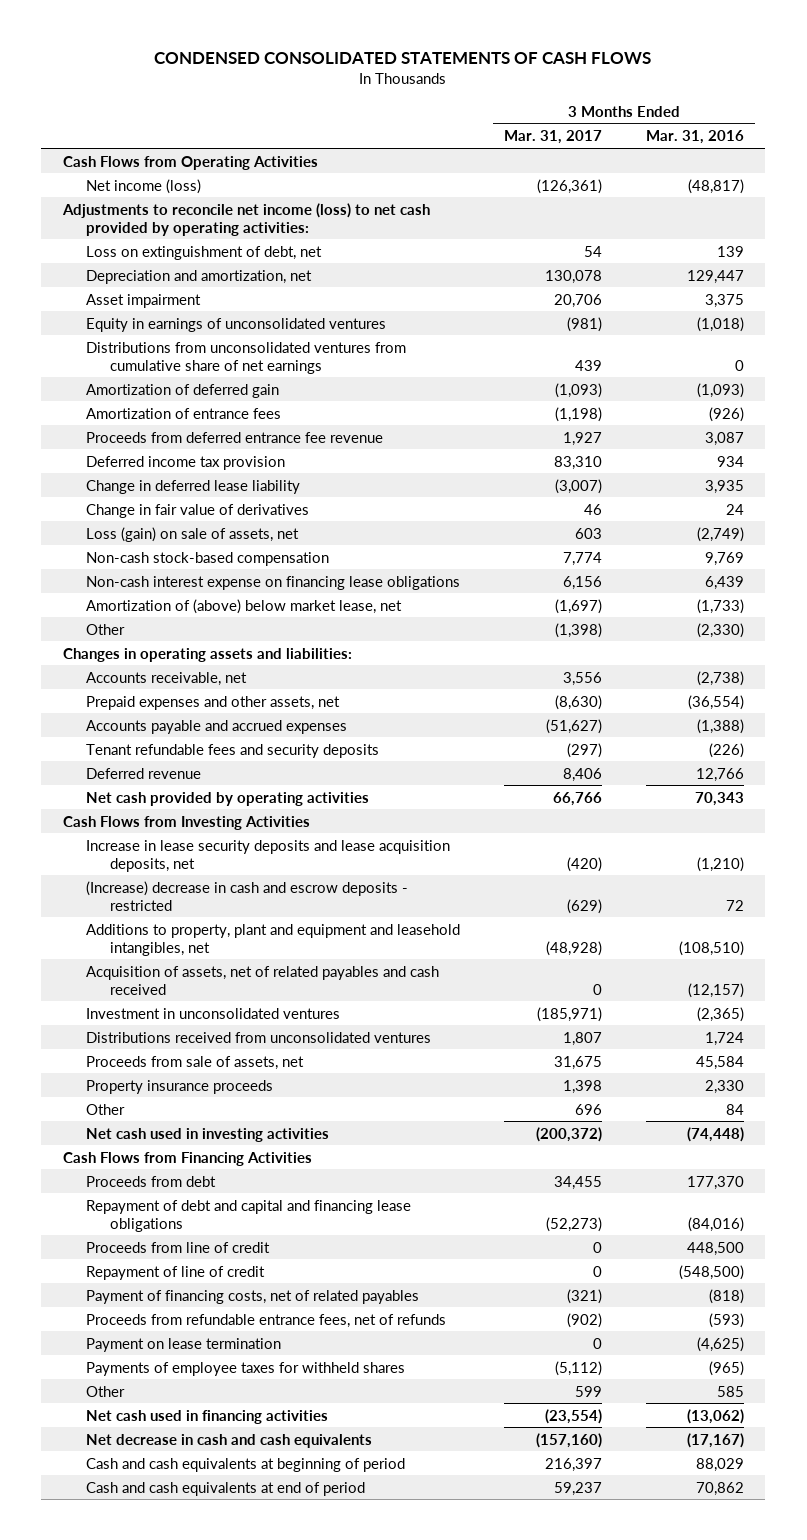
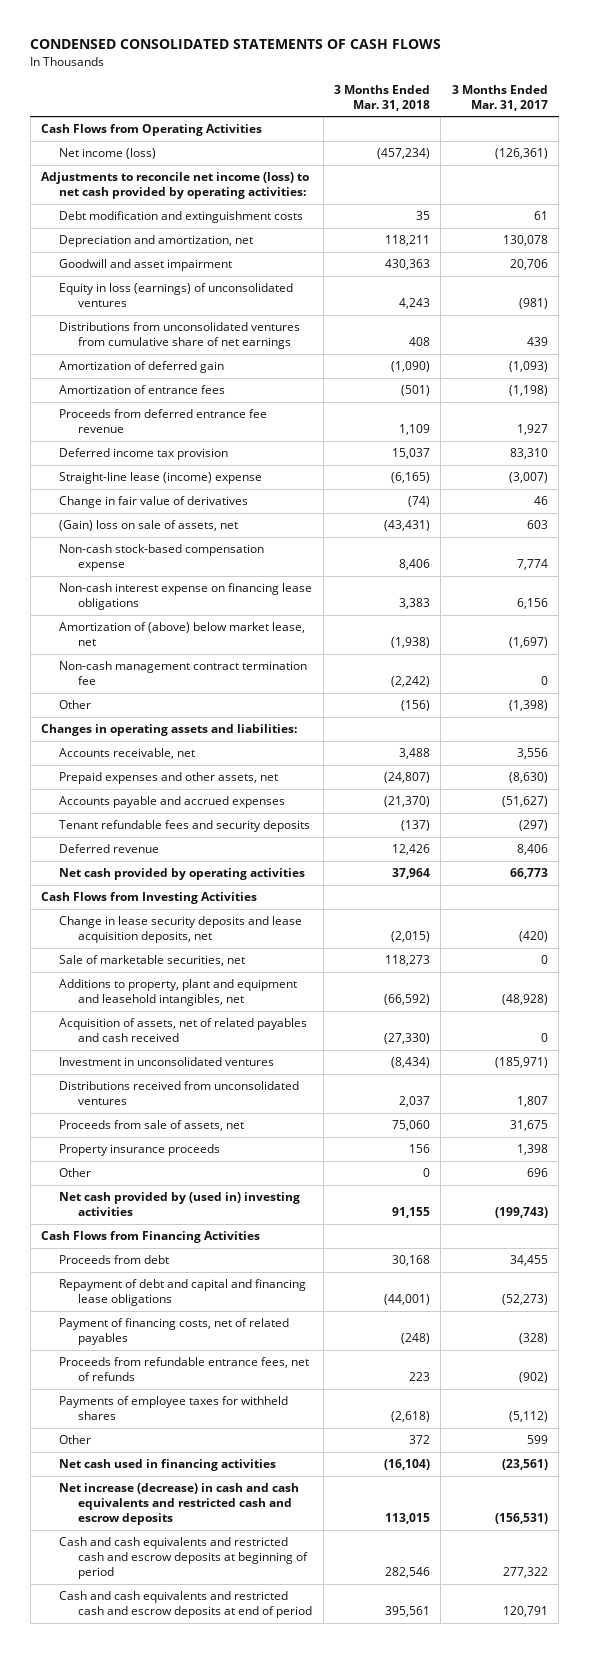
- | 3 Months Ended Mar. 31, 2017 | 3 Months Ended Mar. 31, 2016
+ | 3 Months Ended Mar. 31, 2018 | 3 Months Ended Mar. 31, 2017
- Loss on extinguishment of debt, net | 54 | 139
+ Debt modification and extinguishment costs | 35 | 61
- Asset impairment | 20,706 | 3,375
- Equity in earnings of unconsolidated ventures | (981) | (1,018)
+ Goodwill and asset impairment | 430,363 | 20,706
+ Equity in loss (earnings) of unconsolidated ventures | 4,243 | (981)
- Change in deferred lease liability | (3,007) | 3,935
+ Straight-line lease (income) expense | (6,165) | (3,007)
- Loss (gain) on sale of assets, net | 603 | (2,749)
- Non-cash stock-based compensation | 7,774 | 9,769
+ (Gain) loss on sale of assets, net | (43,431) | 603
+ Non-cash stock-based compensation expense | 8,406 | 7,774
+ Non-cash management contract termination fee | (2,242) | 0
- Net cash provided by operating activities | 66,766 | 70,343
+ Net cash provided by operating activities | 37,964 | 66,773
- Increase in lease security deposits and lease acquisition deposits, net | (420) | (1,210)
- (Increase) decrease in cash and escrow deposits - restricted | (629) | 72
+ Change in lease security deposits and lease acquisition deposits, net | (2,015) | (420)
+ Sale of marketable securities, net | 118,273 | 0
- Net cash used in investing activities | (200,372) | (74,448)
+ Net cash provided by (used in) investing activities | 91,155 | (199,743)
- Proceeds from line of credit | 0 | 448,500
- Repayment of line of credit | 0 | (548,500)
- Payment of financing costs, net of related payables | (321) | (818)
+ Payment of financing costs, net of related payables | (248) | (328)
- Payment on lease termination | 0 | (4,625)
- Net cash used in financing activities | (23,554) | (13,062)
- Net decrease in cash and cash equivalents | (157,160) | (17,167)
- Cash and cash equivalents at beginning of period | 216,397 | 88,029
- Cash and cash equivalents at end of period | 59,237 | 70,862
+ Net cash used in financing activities | (16,104) | (23,561)
+ Net increase (decrease) in cash and cash equivalents and restricted cash and escrow deposits | 113,015 | (156,531)
+ Cash and cash equivalents and restricted cash and escrow deposits at beginning of period | 282,546 | 277,322
+ Cash and cash equivalents and restricted cash and escrow deposits at end of period | 395,561 | 120,791

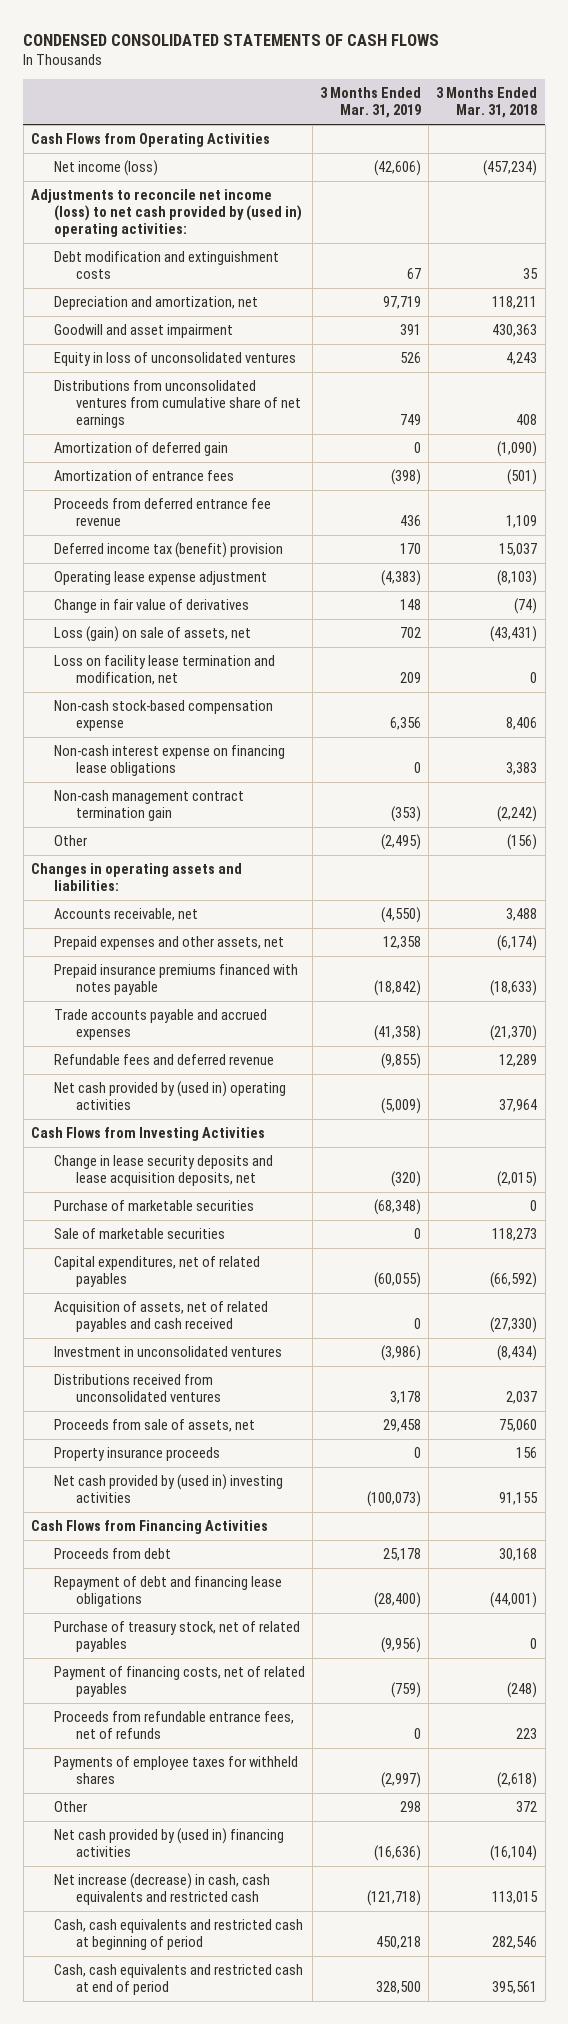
- | 3 Months Ended Mar. 31, 2018 | 3 Months Ended Mar. 31, 2017
+ | 3 Months Ended Mar. 31, 2019 | 3 Months Ended Mar. 31, 2018
- Adjustments to reconcile net income (loss) to net cash provided by operating activities:
+ Adjustments to reconcile net income (loss) to net cash provided by (used in) operating activities:
- Equity in loss (earnings) of unconsolidated ventures | 4,243 | (981)
+ Equity in loss of unconsolidated ventures | 526 | 4,243
- Deferred income tax provision | 15,037 | 83,310
- Straight-line lease (income) expense | (6,165) | (3,007)
+ Deferred income tax (benefit) provision | 170 | 15,037
+ Operating lease expense adjustment | (4,383) | (8,103)
- (Gain) loss on sale of assets, net | (43,431) | 603
+ Loss (gain) on sale of assets, net | 702 | (43,431)
+ Loss on facility lease termination and modification, net | 209 | 0
- Amortization of (above) below market lease, net | (1,938) | (1,697)
- Non-cash management contract termination fee | (2,242) | 0
+ Non-cash management contract termination gain | (353) | (2,242)
- Prepaid expenses and other assets, net | (24,807) | (8,630)
- Accounts payable and accrued expenses | (21,370) | (51,627)
- Tenant refundable fees and security deposits | (137) | (297)
- Deferred revenue | 12,426 | 8,406
- Net cash provided by operating activities | 37,964 | 66,773
+ Prepaid expenses and other assets, net | 12,358 | (6,174)
+ Prepaid insurance premiums financed with notes payable | (18,842) | (18,633)
+ Trade accounts payable and accrued expenses | (41,358) | (21,370)
+ Refundable fees and deferred revenue | (9,855) | 12,289
+ Net cash provided by (used in) operating activities | (5,009) | 37,964
- Sale of marketable securities, net | 118,273 | 0
- Additions to property, plant and equipment and leasehold intangibles, net | (66,592) | (48,928)
+ Purchase of marketable securities | (68,348) | 0
+ Sale of marketable securities | 0 | 118,273
+ Capital expenditures, net of related payables | (60,055) | (66,592)
- Other | 0 | 696
- Repayment of debt and capital and financing lease obligations | (44,001) | (52,273)
+ Repayment of debt and financing lease obligations | (28,400) | (44,001)
+ Purchase of treasury stock, net of related payables | (9,956) | 0
- Net cash used in financing activities | (16,104) | (23,561)
- Net increase (decrease) in cash and cash equivalents and restricted cash and escrow deposits | 113,015 | (156,531)
- Cash and cash equivalents and restricted cash and escrow deposits at beginning of period | 282,546 | 277,322
- Cash and cash equivalents and restricted cash and escrow deposits at end of period | 395,561 | 120,791
+ Net cash provided by (used in) financing activities | (16,636) | (16,104)
+ Net increase (decrease) in cash, cash equivalents and restricted cash | (121,718) | 113,015
+ Cash, cash equivalents and restricted cash at beginning of period | 450,218 | 282,546
+ Cash, cash equivalents and restricted cash at end of period | 328,500 | 395,561

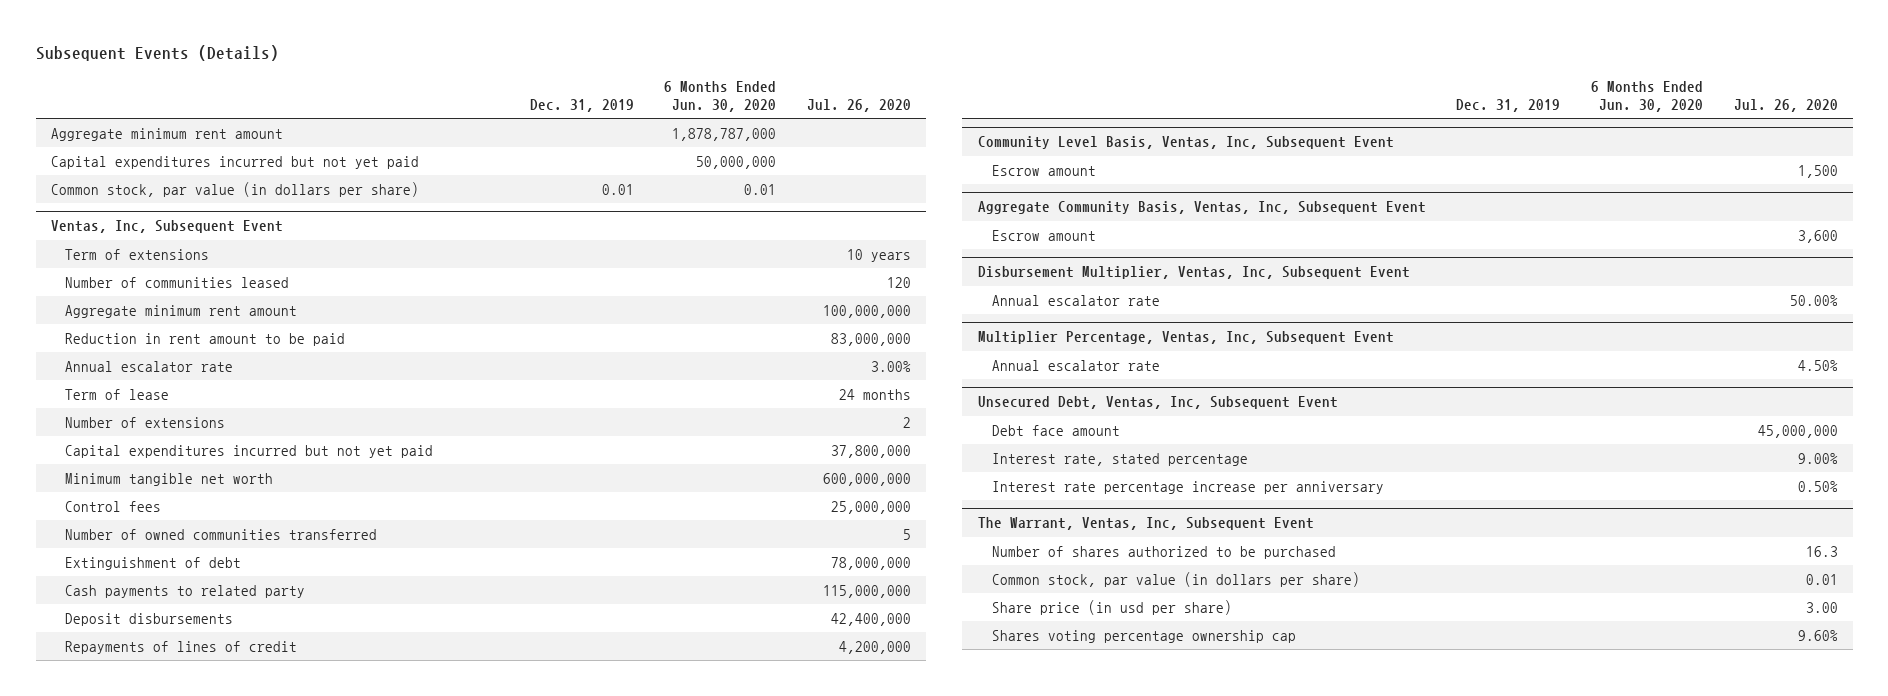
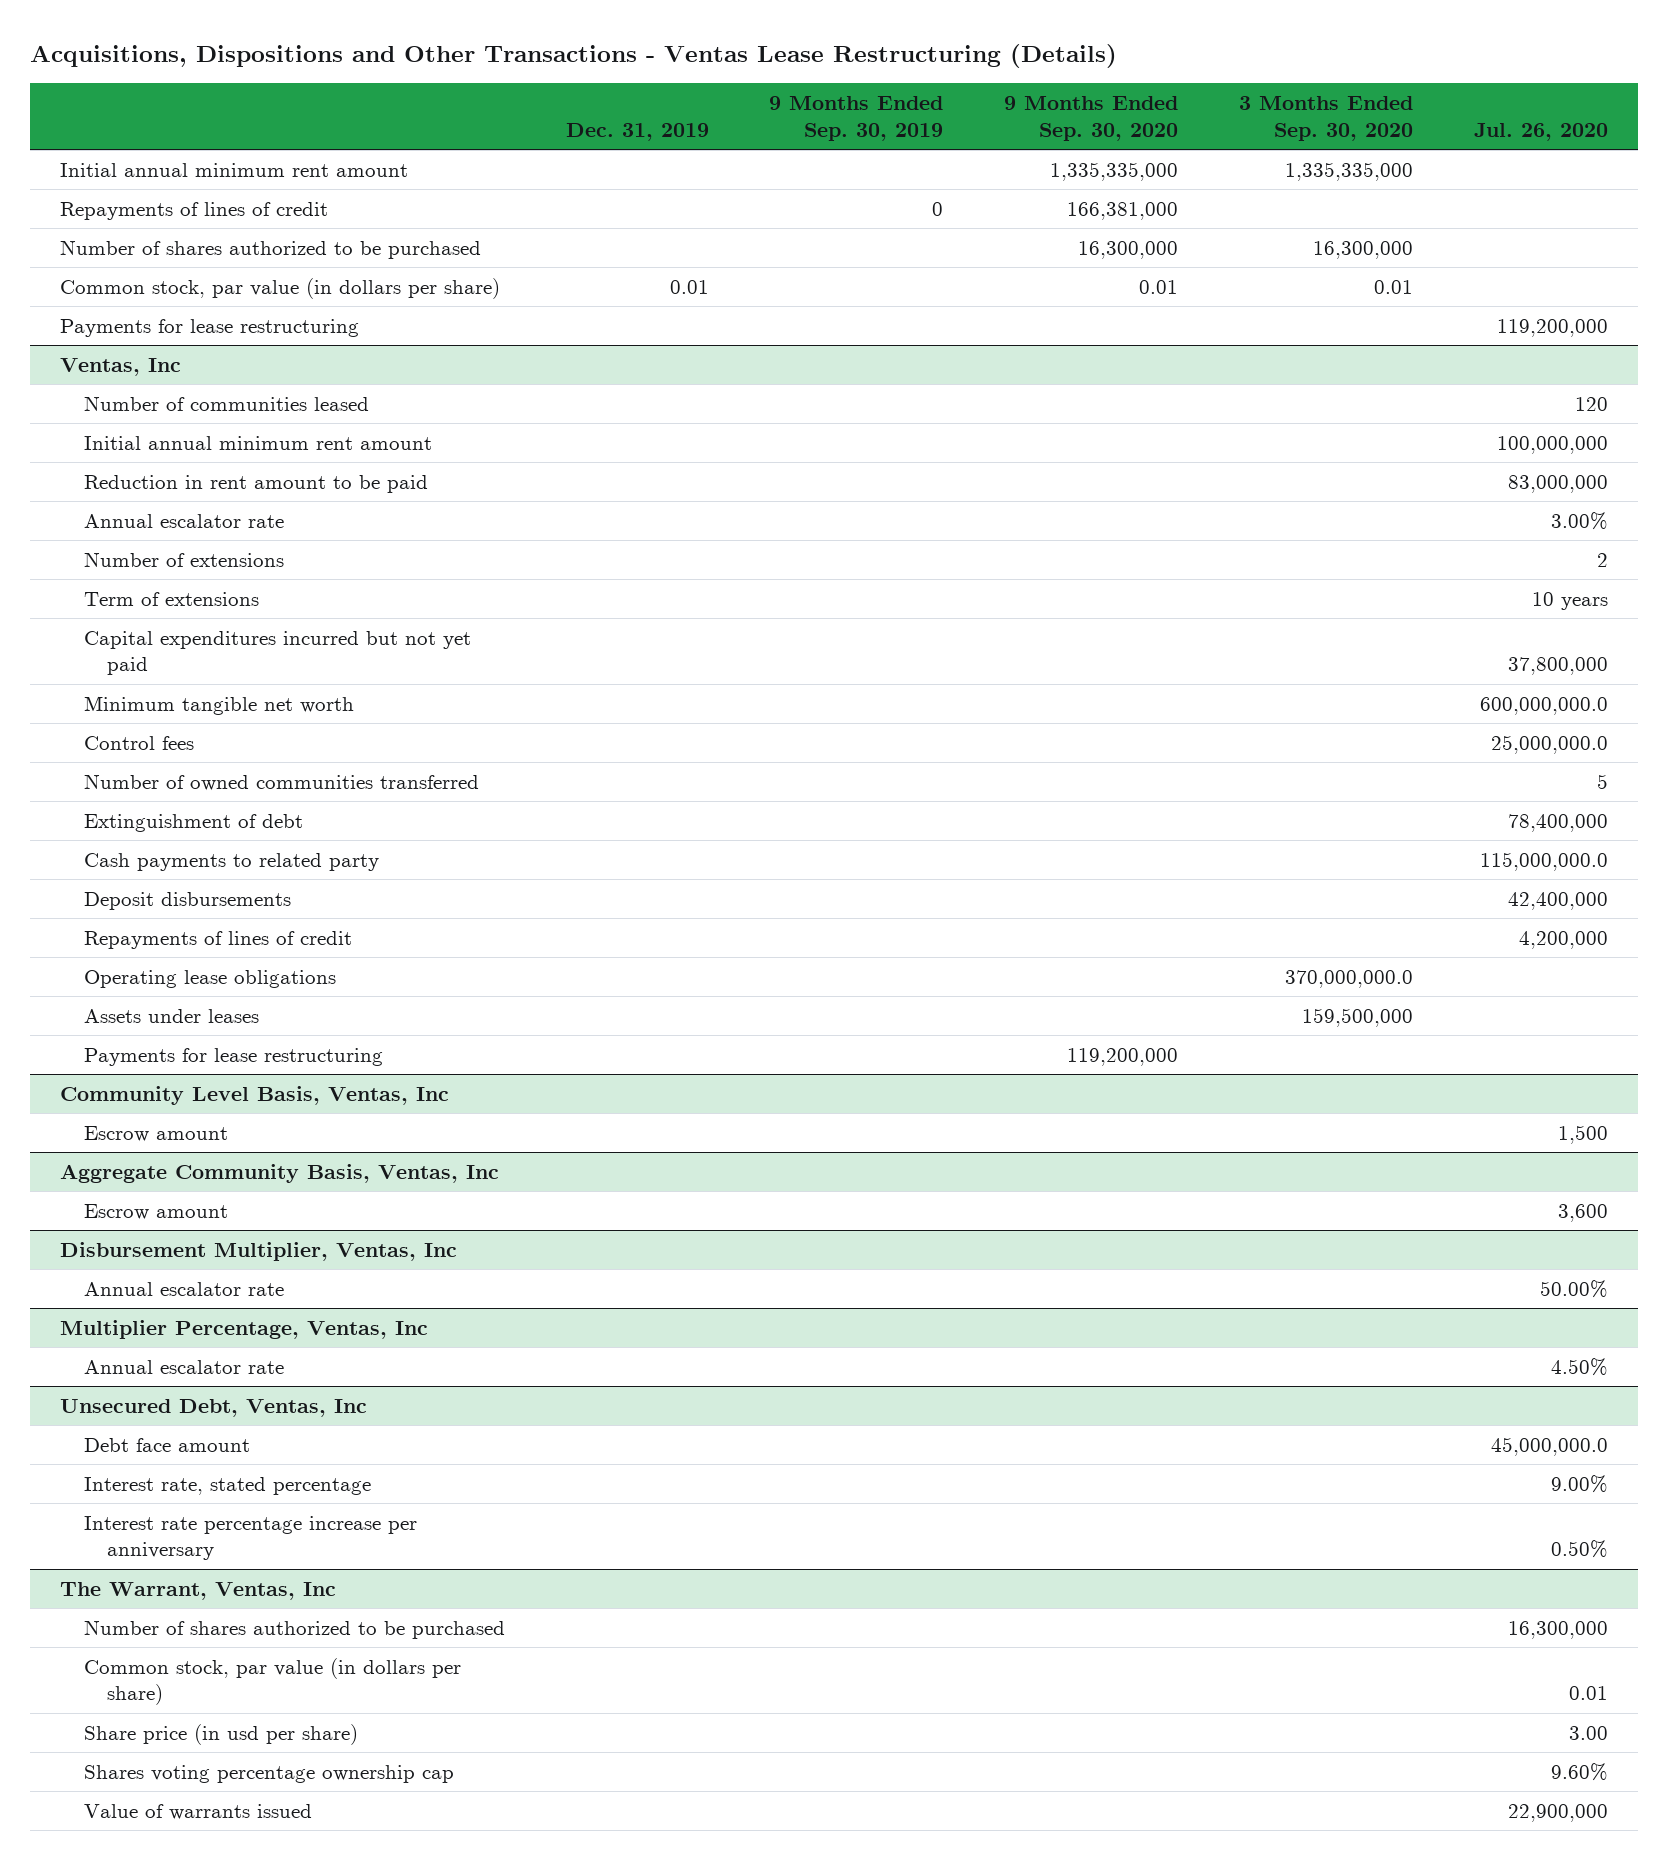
- Subsequent Events (Details)
+ Acquisitions, Dispositions and Other Transactions - Ventas Lease Restructuring (Details)
- | Dec. 31, 2019 | 6 Months Ended Jun. 30, 2020 | Jul. 26, 2020
+ | Dec. 31, 2019 | 9 Months Ended Sep. 30, 2019 | 9 Months Ended Sep. 30, 2020 | 3 Months Ended Sep. 30, 2020 | Jul. 26, 2020
- Aggregate minimum rent amount | | 1,878,787,000 |
- Capital expenditures incurred but not yet paid | | 50,000,000 |
+ Initial annual minimum rent amount | | | 1,335,335,000 | 1,335,335,000 |
+ Repayments of lines of credit | | 0 | 166,381,000 | |
+ Number of shares authorized to be purchased | | | 16,300,000 | 16,300,000 |
- Ventas, Inc, Subsequent Event
- Term of extensions | | | 10 years
+ Payments for lease restructuring | | | | | 119,200,000
+ Ventas, Inc
- Aggregate minimum rent amount | | | 100,000,000
+ Initial annual minimum rent amount | | | | | 100,000,000
- Term of lease | | | 24 months
+ Term of extensions | | | | | 10 years
- Minimum tangible net worth | | | 600,000,000
- Control fees | | | 25,000,000
+ Minimum tangible net worth | | | | | 600,000,000.0
+ Control fees | | | | | 25,000,000.0
- Extinguishment of debt | | | 78,000,000
- Cash payments to related party | | | 115,000,000
+ Extinguishment of debt | | | | | 78,400,000
+ Cash payments to related party | | | | | 115,000,000.0
- Community Level Basis, Ventas, Inc, Subsequent Event
+ Operating lease obligations | | | | 370,000,000.0 |
+ Assets under leases | | | | 159,500,000 |
+ Payments for lease restructuring | | | 119,200,000 | |
+ Community Level Basis, Ventas, Inc
- Aggregate Community Basis, Ventas, Inc, Subsequent Event
+ Aggregate Community Basis, Ventas, Inc
- Disbursement Multiplier, Ventas, Inc, Subsequent Event
+ Disbursement Multiplier, Ventas, Inc
- Multiplier Percentage, Ventas, Inc, Subsequent Event
+ Multiplier Percentage, Ventas, Inc
- Unsecured Debt, Ventas, Inc, Subsequent Event
- Debt face amount | | | 45,000,000
+ Unsecured Debt, Ventas, Inc
+ Debt face amount | | | | | 45,000,000.0
- The Warrant, Ventas, Inc, Subsequent Event
- Number of shares authorized to be purchased | | | 16.3
+ The Warrant, Ventas, Inc
+ Number of shares authorized to be purchased | | | | | 16,300,000
+ Value of warrants issued | | | | | 22,900,000

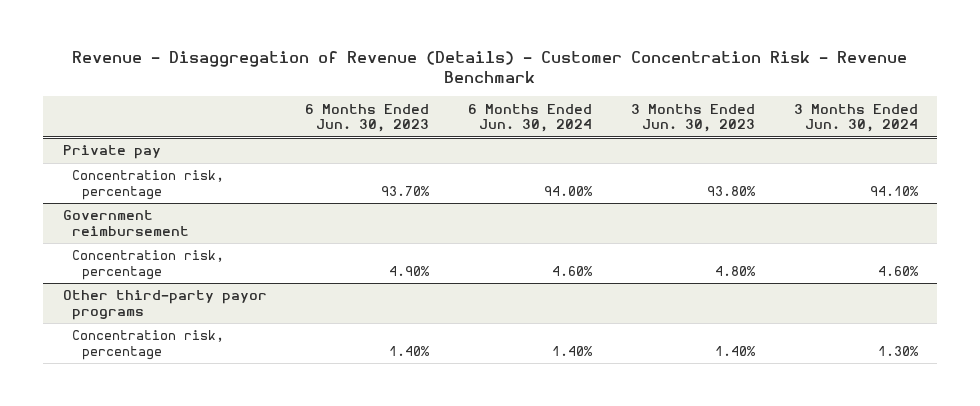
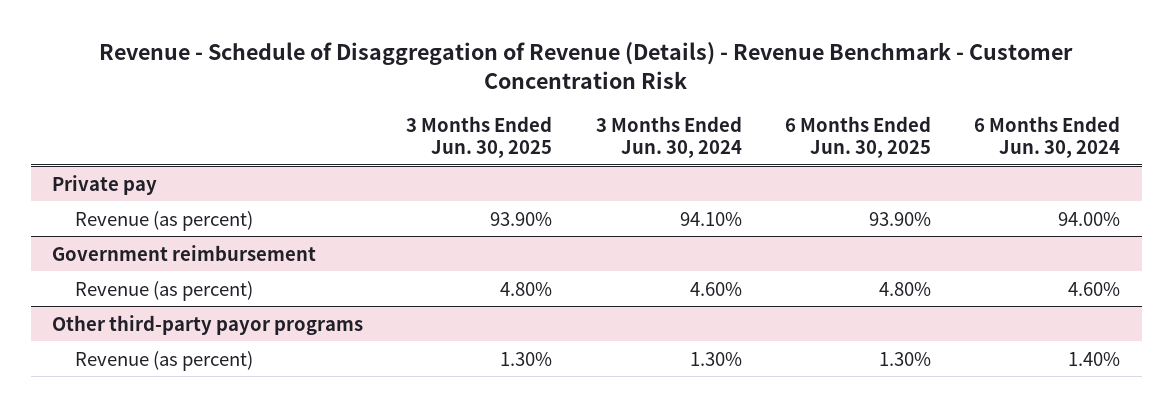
- Revenue - Disaggregation of Revenue (Details) - Customer Concentration Risk - Revenue Benchmark
+ Revenue - Schedule of Disaggregation of Revenue (Details) - Revenue Benchmark - Customer Concentration Risk
- | 6 Months Ended Jun. 30, 2023 | 6 Months Ended Jun. 30, 2024 | 3 Months Ended Jun. 30, 2023 | 3 Months Ended Jun. 30, 2024
+ | 3 Months Ended Jun. 30, 2025 | 3 Months Ended Jun. 30, 2024 | 6 Months Ended Jun. 30, 2025 | 6 Months Ended Jun. 30, 2024
@ Private pay
- Concentration risk, percentage | 93.70% | 94.00% | 93.80% | 94.10%
+ Revenue (as percent) | 93.90% | 94.10% | 93.90% | 94.00%
@ Government reimbursement
- Concentration risk, percentage | 4.90% | 4.60% | 4.80% | 4.60%
+ Revenue (as percent) | 4.80% | 4.60% | 4.80% | 4.60%
@ Other third-party payor programs
- Concentration risk, percentage | 1.40% | 1.40% | 1.40% | 1.30%
+ Revenue (as percent) | 1.30% | 1.30% | 1.30% | 1.40%

